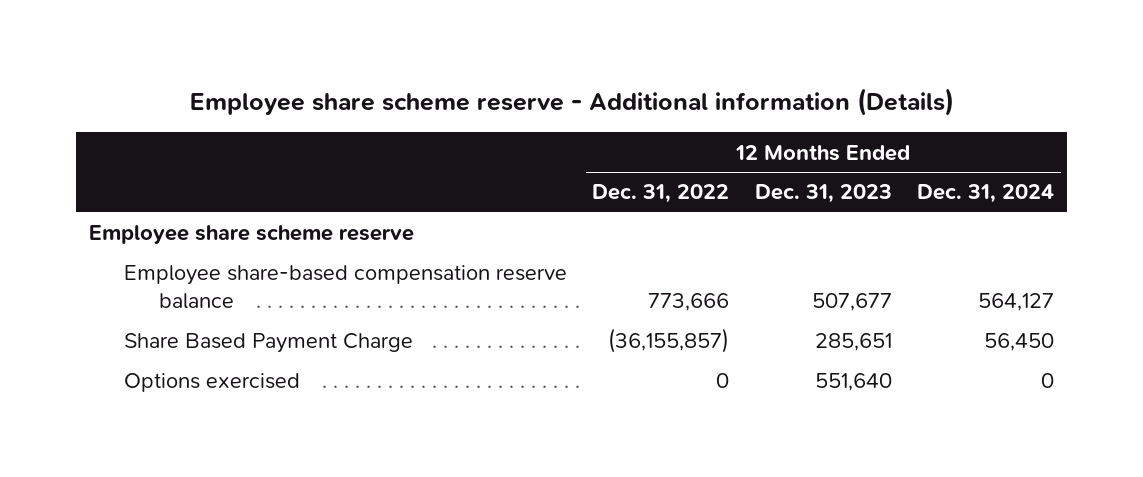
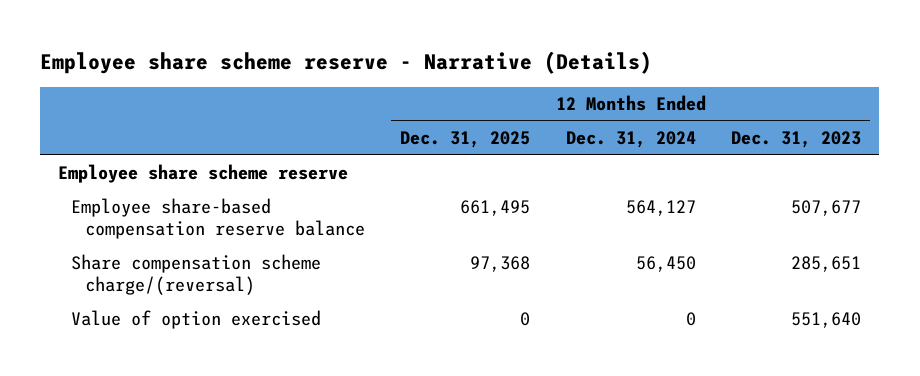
- Employee share scheme reserve - Additional information (Details)
+ Employee share scheme reserve - Narrative (Details)
- | 12 Months Ended Dec. 31, 2022 | 12 Months Ended Dec. 31, 2023 | 12 Months Ended Dec. 31, 2024
+ | 12 Months Ended Dec. 31, 2025 | 12 Months Ended Dec. 31, 2024 | 12 Months Ended Dec. 31, 2023
- Share Based Payment Charge | (36,155,857) | 285,651 | 56,450
- Options exercised | 0 | 551,640 | 0
+ Share compensation scheme charge/(reversal) | 97,368 | 56,450 | 285,651
+ Value of option exercised | 0 | 0 | 551,640

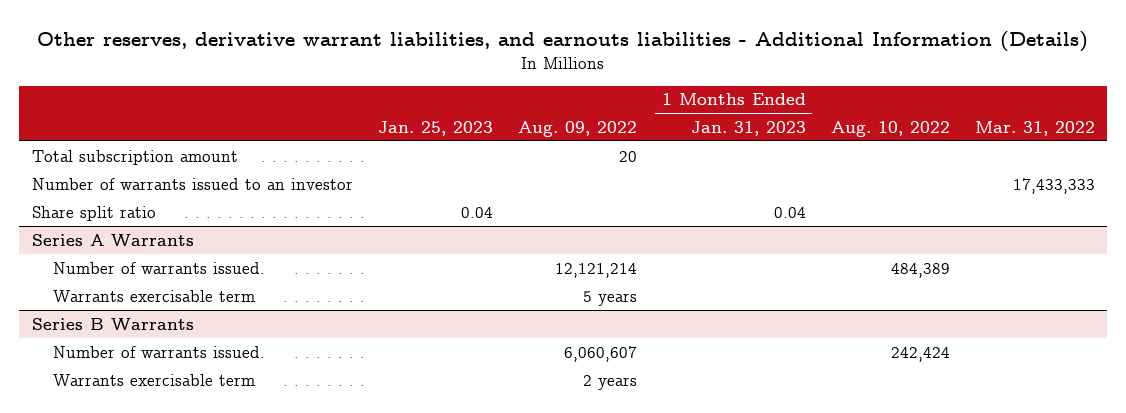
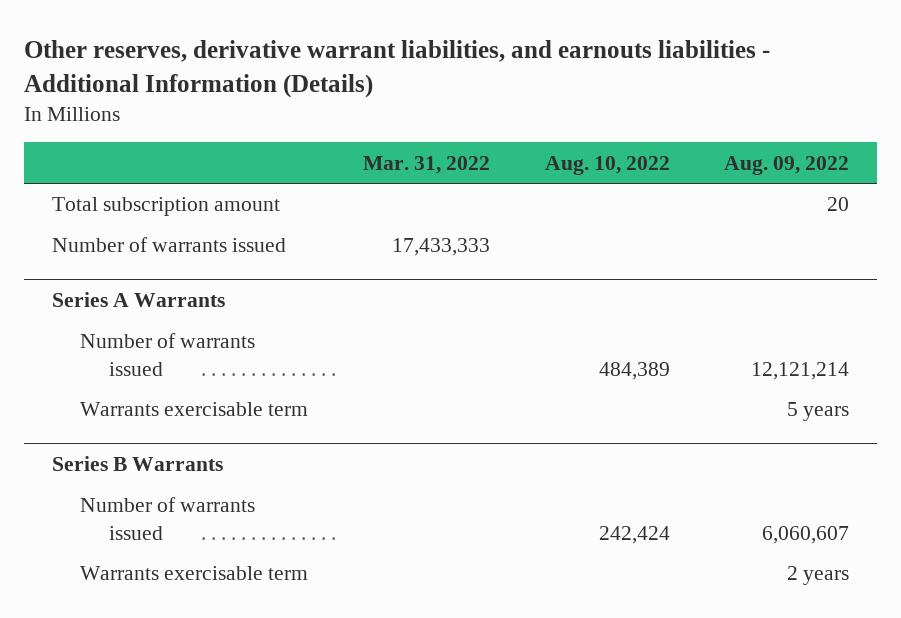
- | Jan. 25, 2023 | Aug. 09, 2022 | 1 Months Ended Jan. 31, 2023 | Aug. 10, 2022 | Mar. 31, 2022
+ | Mar. 31, 2022 | Aug. 10, 2022 | Aug. 09, 2022
- Number of warrants issued to an investor | | | | | 17,433,333
- Share split ratio | 0.04 | | 0.04 | |
+ Number of warrants issued | 17,433,333 | |
@ Series A Warrants
- Number of warrants issued. | | 12,121,214 | | 484,389 |
+ Number of warrants issued | | 484,389 | 12,121,214
@ Series B Warrants
- Number of warrants issued. | | 6,060,607 | | 242,424 |
+ Number of warrants issued | | 242,424 | 6,060,607

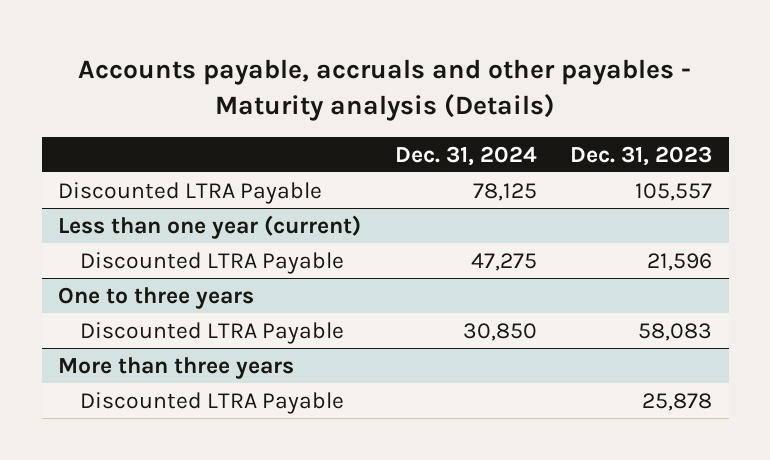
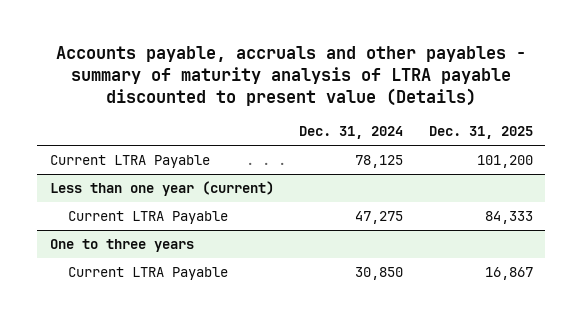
- Accounts payable, accruals and other payables - Maturity analysis (Details)
+ Accounts payable, accruals and other payables - summary of maturity analysis of LTRA payable discounted to present value (Details)
- | Dec. 31, 2024 | Dec. 31, 2023
+ | Dec. 31, 2024 | Dec. 31, 2025
- Discounted LTRA Payable | 78,125 | 105,557
+ Current LTRA Payable | 78,125 | 101,200
@ Less than one year (current)
- Discounted LTRA Payable | 47,275 | 21,596
+ Current LTRA Payable | 47,275 | 84,333
@ One to three years
- Discounted LTRA Payable | 30,850 | 58,083
- More than three years
- Discounted LTRA Payable | | 25,878
@ One to three years
+ Current LTRA Payable | 30,850 | 16,867

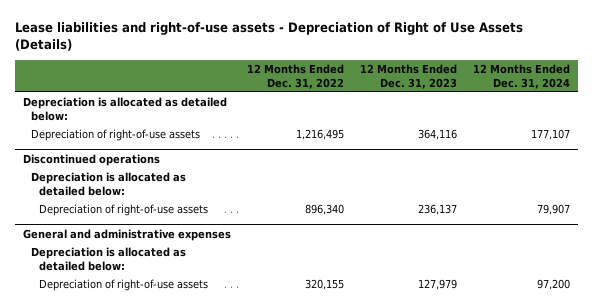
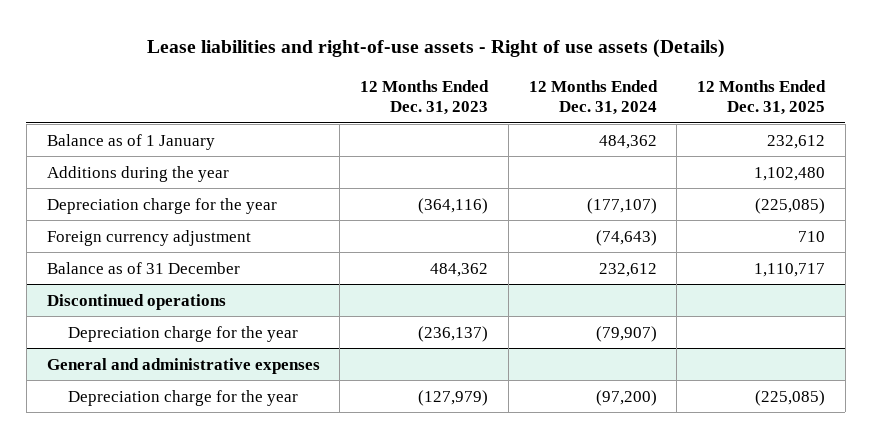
- Lease liabilities and right-of-use assets - Depreciation of Right of Use Assets (Details)
+ Lease liabilities and right-of-use assets - Right of use assets (Details)
- | 12 Months Ended Dec. 31, 2022 | 12 Months Ended Dec. 31, 2023 | 12 Months Ended Dec. 31, 2024
+ | 12 Months Ended Dec. 31, 2023 | 12 Months Ended Dec. 31, 2024 | 12 Months Ended Dec. 31, 2025
- Depreciation is allocated as detailed below:
- Depreciation of right-of-use assets | 1,216,495 | 364,116 | 177,107
+ Balance as of 1 January | | 484,362 | 232,612
+ Additions during the year | | | 1,102,480
+ Depreciation charge for the year | (364,116) | (177,107) | (225,085)
+ Foreign currency adjustment | | (74,643) | 710
+ Balance as of 31 December | 484,362 | 232,612 | 1,110,717
@ Discontinued operations
- Depreciation is allocated as detailed below:
- Depreciation of right-of-use assets | 896,340 | 236,137 | 79,907
+ Depreciation charge for the year | (236,137) | (79,907) |
@ General and administrative expenses
- Depreciation is allocated as detailed below:
- Depreciation of right-of-use assets | 320,155 | 127,979 | 97,200
+ Depreciation charge for the year | (127,979) | (97,200) | (225,085)

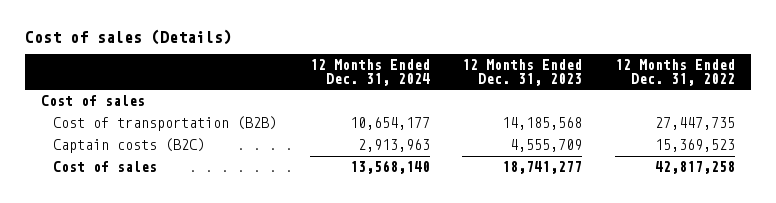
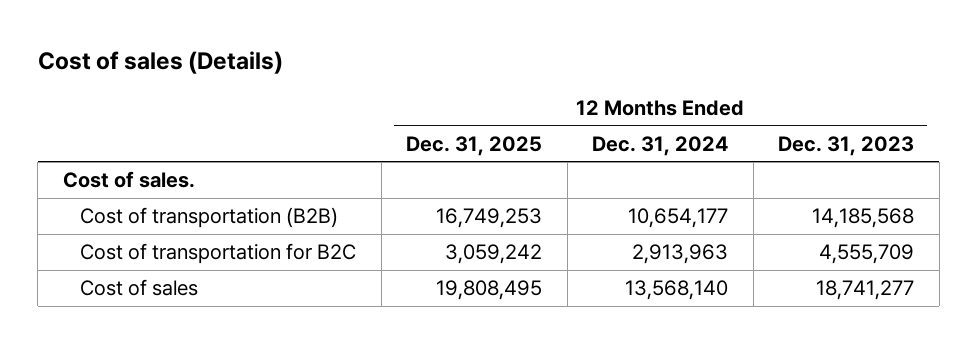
- | 12 Months Ended Dec. 31, 2024 | 12 Months Ended Dec. 31, 2023 | 12 Months Ended Dec. 31, 2022
+ | 12 Months Ended Dec. 31, 2025 | 12 Months Ended Dec. 31, 2024 | 12 Months Ended Dec. 31, 2023
- Cost of sales
+ Cost of sales.
- Captain costs (B2C) | 2,913,963 | 4,555,709 | 15,369,523
+ Cost of transportation for B2C | 3,059,242 | 2,913,963 | 4,555,709

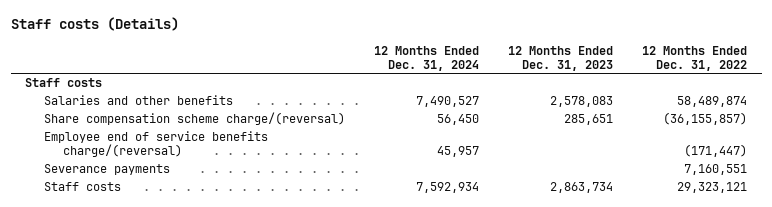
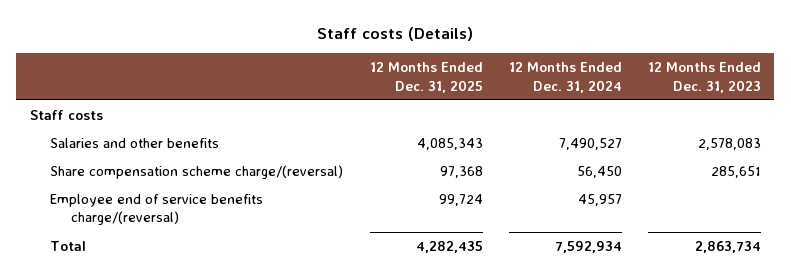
- | 12 Months Ended Dec. 31, 2024 | 12 Months Ended Dec. 31, 2023 | 12 Months Ended Dec. 31, 2022
+ | 12 Months Ended Dec. 31, 2025 | 12 Months Ended Dec. 31, 2024 | 12 Months Ended Dec. 31, 2023
- Severance payments | | | 7,160,551
- Staff costs | 7,592,934 | 2,863,734 | 29,323,121
+ Total | 4,282,435 | 7,592,934 | 2,863,734

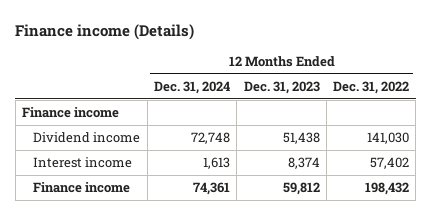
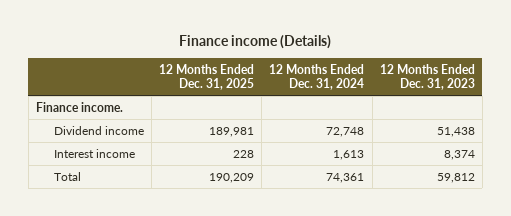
- | 12 Months Ended Dec. 31, 2024 | 12 Months Ended Dec. 31, 2023 | 12 Months Ended Dec. 31, 2022
+ | 12 Months Ended Dec. 31, 2025 | 12 Months Ended Dec. 31, 2024 | 12 Months Ended Dec. 31, 2023
- Finance income
+ Finance income.
- Finance income | 74,361 | 59,812 | 198,432
+ Total | 190,209 | 74,361 | 59,812

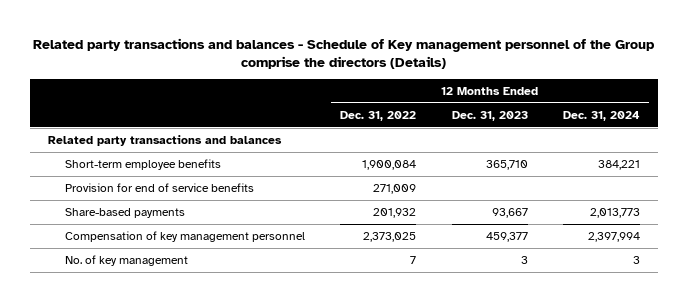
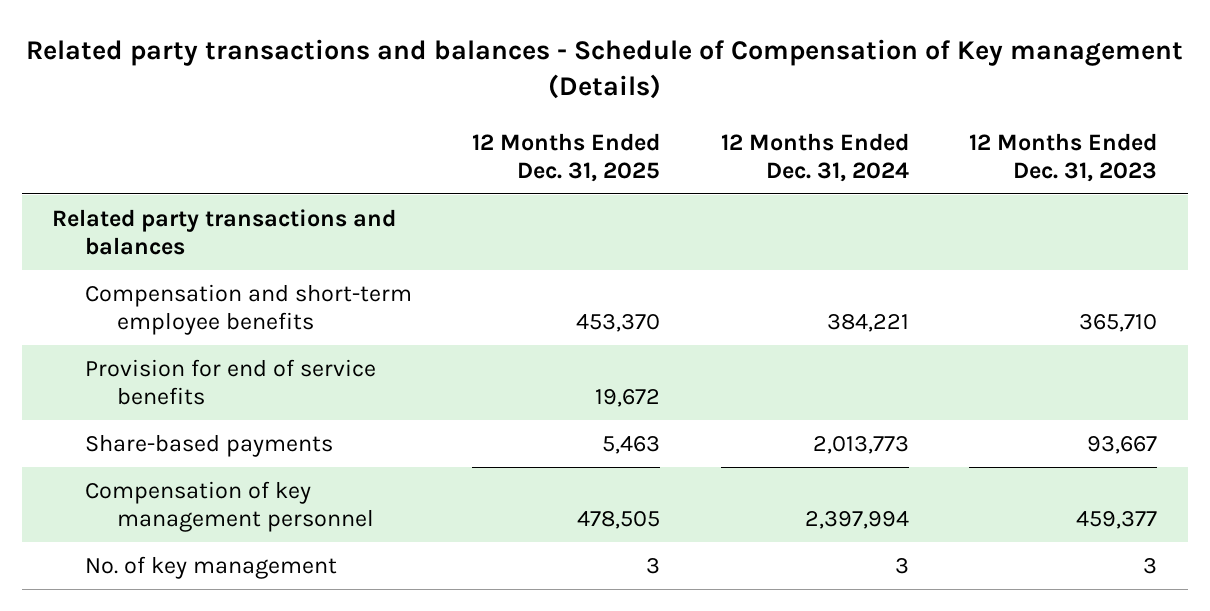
- Related party transactions and balances - Schedule of Key management personnel of the Group comprise the directors (Details)
+ Related party transactions and balances - Schedule of Compensation of Key management (Details)
- | 12 Months Ended Dec. 31, 2022 | 12 Months Ended Dec. 31, 2023 | 12 Months Ended Dec. 31, 2024
+ | 12 Months Ended Dec. 31, 2025 | 12 Months Ended Dec. 31, 2024 | 12 Months Ended Dec. 31, 2023
- Short-term employee benefits | 1,900,084 | 365,710 | 384,221
+ Compensation and short-term employee benefits | 453,370 | 384,221 | 365,710

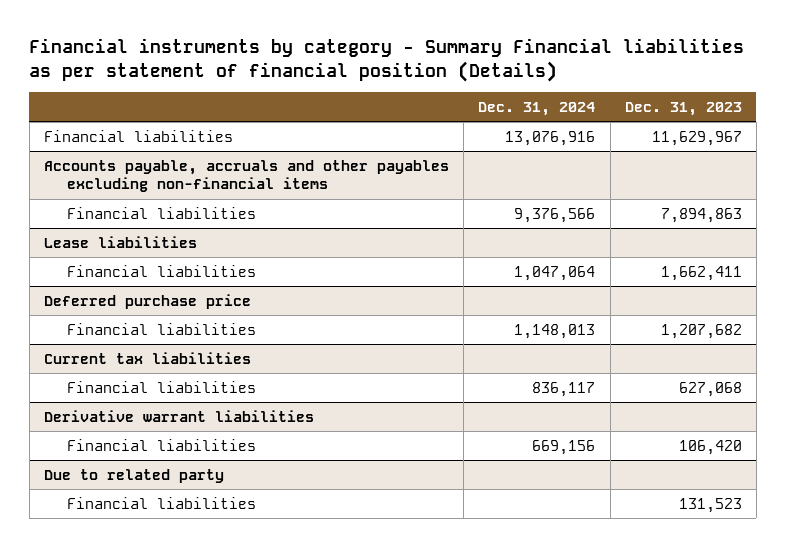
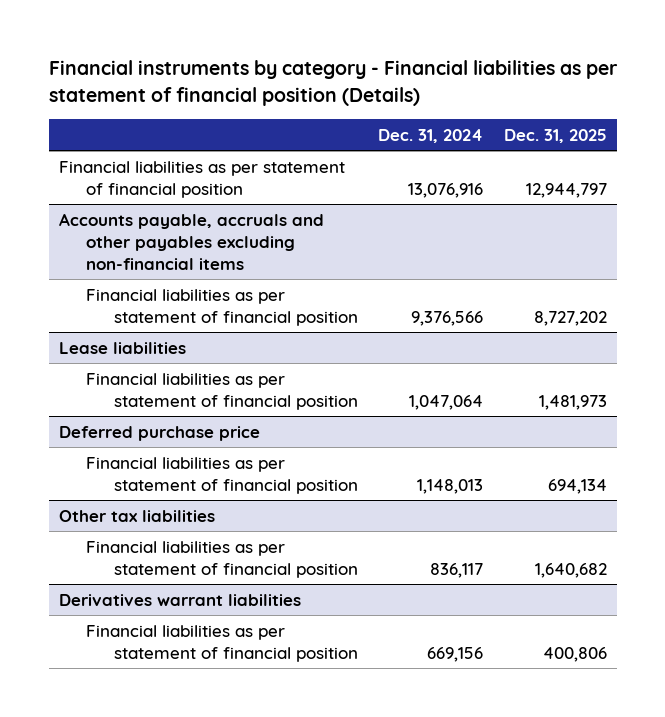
- Financial instruments by category - Summary Financial liabilities as per statement of financial position (Details)
+ Financial instruments by category - Financial liabilities as per statement of financial position (Details)
- | Dec. 31, 2024 | Dec. 31, 2023
+ | Dec. 31, 2024 | Dec. 31, 2025
- Financial liabilities | 13,076,916 | 11,629,967
+ Financial liabilities as per statement of financial position | 13,076,916 | 12,944,797
@ Accounts payable, accruals and other payables excluding non-financial items
- Financial liabilities | 9,376,566 | 7,894,863
+ Financial liabilities as per statement of financial position | 9,376,566 | 8,727,202
@ Lease liabilities
- Financial liabilities | 1,047,064 | 1,662,411
+ Financial liabilities as per statement of financial position | 1,047,064 | 1,481,973
@ Deferred purchase price
- Financial liabilities | 1,148,013 | 1,207,682
- Current tax liabilities
- Financial liabilities | 836,117 | 627,068
- Derivative warrant liabilities
- Financial liabilities | 669,156 | 106,420
- Due to related party
- Financial liabilities | | 131,523
@ Deferred purchase price
+ Financial liabilities as per statement of financial position | 1,148,013 | 694,134
+ Other tax liabilities
+ Financial liabilities as per statement of financial position | 836,117 | 1,640,682
+ Derivatives warrant liabilities
+ Financial liabilities as per statement of financial position | 669,156 | 400,806

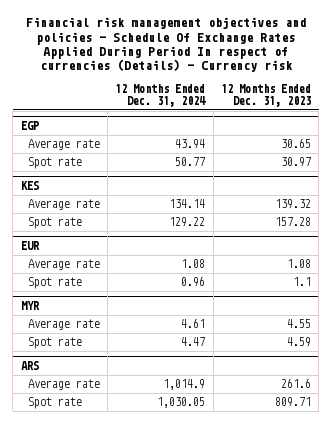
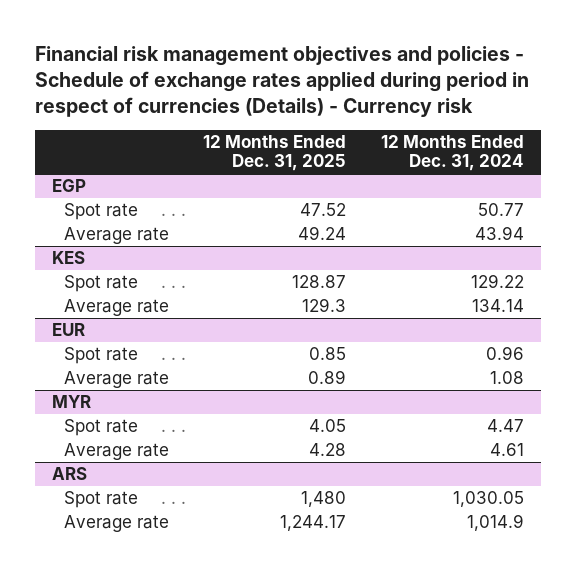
- Financial risk management objectives and policies - Schedule Of Exchange Rates Applied During Period In respect of currencies (Details) - Currency risk
+ Financial risk management objectives and policies - Schedule of exchange rates applied during period in respect of currencies (Details) - Currency risk
- | 12 Months Ended Dec. 31, 2024 | 12 Months Ended Dec. 31, 2023
+ | 12 Months Ended Dec. 31, 2025 | 12 Months Ended Dec. 31, 2024
@ EGP
moved down: Average rate | 49.24 | 43.94
@ KES
moved down: Average rate | 129.3 | 134.14
@ EUR
moved down: Average rate | 0.89 | 1.08
@ MYR
moved down: Average rate | 4.28 | 4.61
@ ARS
moved down: Average rate | 1,244.17 | 1,014.9

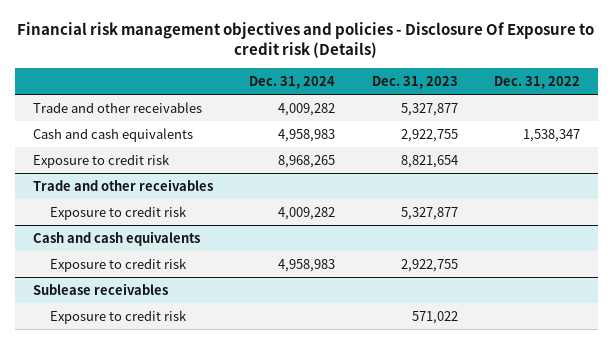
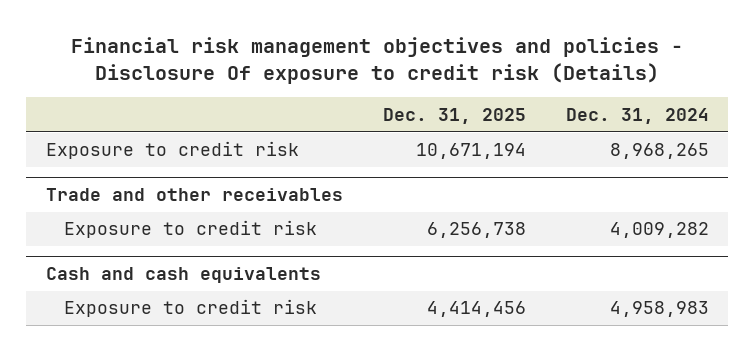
- Financial risk management objectives and policies - Disclosure Of Exposure to credit risk (Details)
+ Financial risk management objectives and policies - Disclosure Of exposure to credit risk (Details)
- | Dec. 31, 2024 | Dec. 31, 2023 | Dec. 31, 2022
+ | Dec. 31, 2025 | Dec. 31, 2024
- Trade and other receivables | 4,009,282 | 5,327,877 |
- Cash and cash equivalents | 4,958,983 | 2,922,755 | 1,538,347
- Sublease receivables
- Exposure to credit risk | | 571,022 |

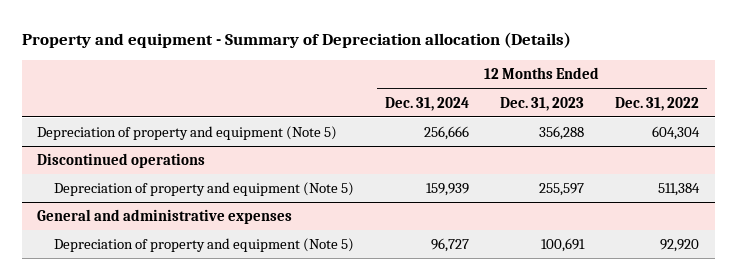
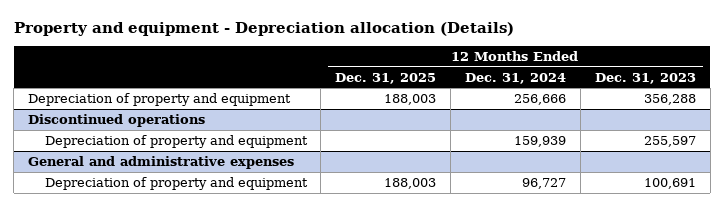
- Property and equipment - Summary of Depreciation allocation (Details)
+ Property and equipment - Depreciation allocation (Details)
- | 12 Months Ended Dec. 31, 2024 | 12 Months Ended Dec. 31, 2023 | 12 Months Ended Dec. 31, 2022
+ | 12 Months Ended Dec. 31, 2025 | 12 Months Ended Dec. 31, 2024 | 12 Months Ended Dec. 31, 2023
- Depreciation of property and equipment (Note 5) | 256,666 | 356,288 | 604,304
+ Depreciation of property and equipment | 188,003 | 256,666 | 356,288
@ Discontinued operations
- Depreciation of property and equipment (Note 5) | 159,939 | 255,597 | 511,384
+ Depreciation of property and equipment | | 159,939 | 255,597
@ General and administrative expenses
- Depreciation of property and equipment (Note 5) | 96,727 | 100,691 | 92,920
+ Depreciation of property and equipment | 188,003 | 96,727 | 100,691

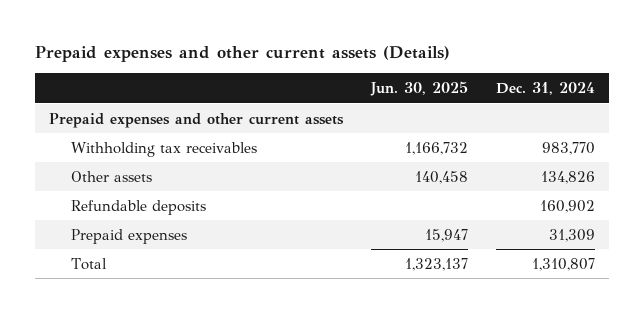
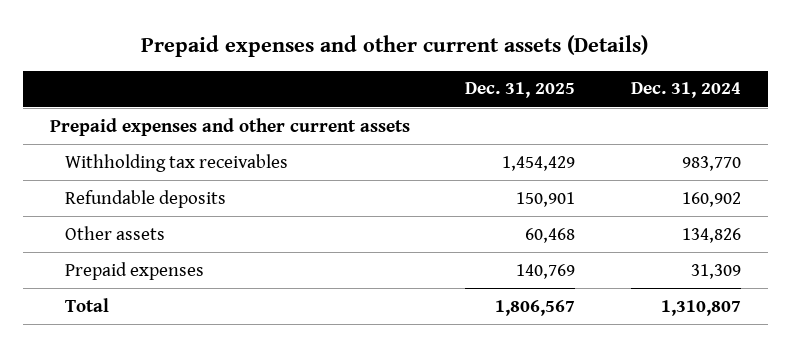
- | Jun. 30, 2025 | Dec. 31, 2024
+ | Dec. 31, 2025 | Dec. 31, 2024
moved down: Other assets | 60,468 | 134,826

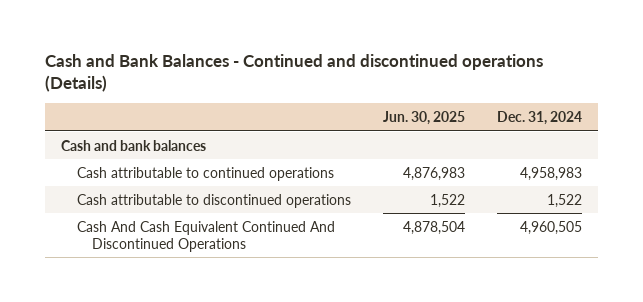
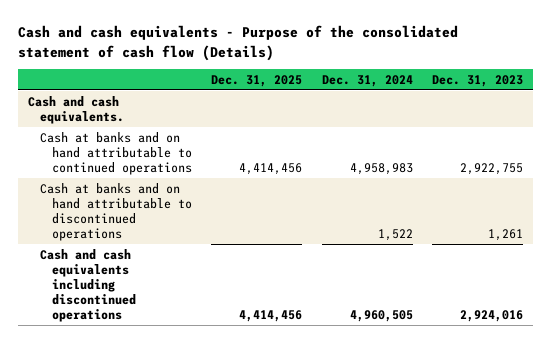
- Cash and Bank Balances - Continued and discontinued operations (Details)
+ Cash and cash equivalents - Purpose of the consolidated statement of cash flow (Details)
- | Jun. 30, 2025 | Dec. 31, 2024
+ | Dec. 31, 2025 | Dec. 31, 2024 | Dec. 31, 2023
- Cash and bank balances
- Cash attributable to continued operations | 4,876,983 | 4,958,983
- Cash attributable to discontinued operations | 1,522 | 1,522
- Cash And Cash Equivalent Continued And Discontinued Operations | 4,878,504 | 4,960,505
+ Cash and cash equivalents.
+ Cash at banks and on hand attributable to continued operations | 4,414,456 | 4,958,983 | 2,922,755
+ Cash at banks and on hand attributable to discontinued operations | | 1,522 | 1,261
+ Cash and cash equivalents including discontinued operations | 4,414,456 | 4,960,505 | 2,924,016

